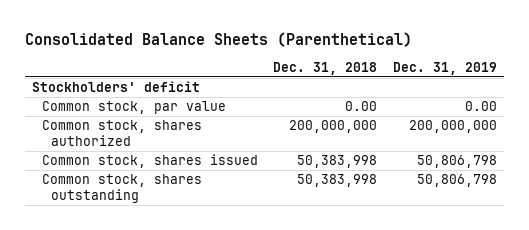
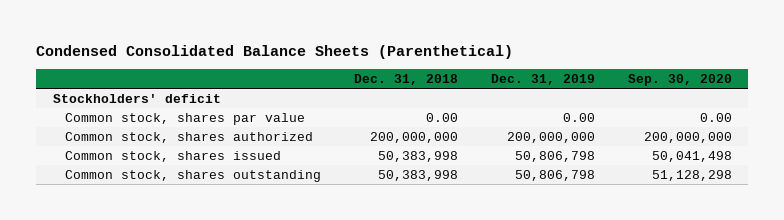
- Consolidated Balance Sheets (Parenthetical)
+ Condensed Consolidated Balance Sheets (Parenthetical)
- | Dec. 31, 2018 | Dec. 31, 2019
+ | Dec. 31, 2018 | Dec. 31, 2019 | Sep. 30, 2020
- Common stock, par value | 0.00 | 0.00
+ Common stock, shares par value | 0.00 | 0.00 | 0.00

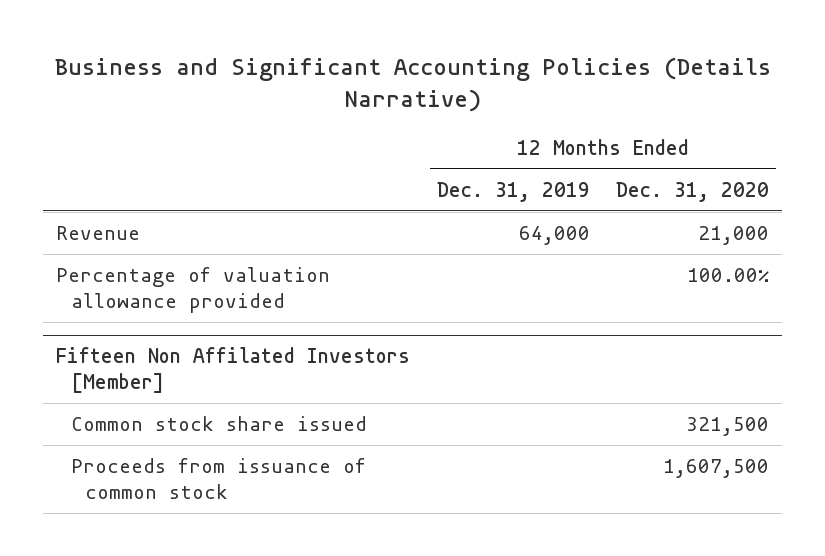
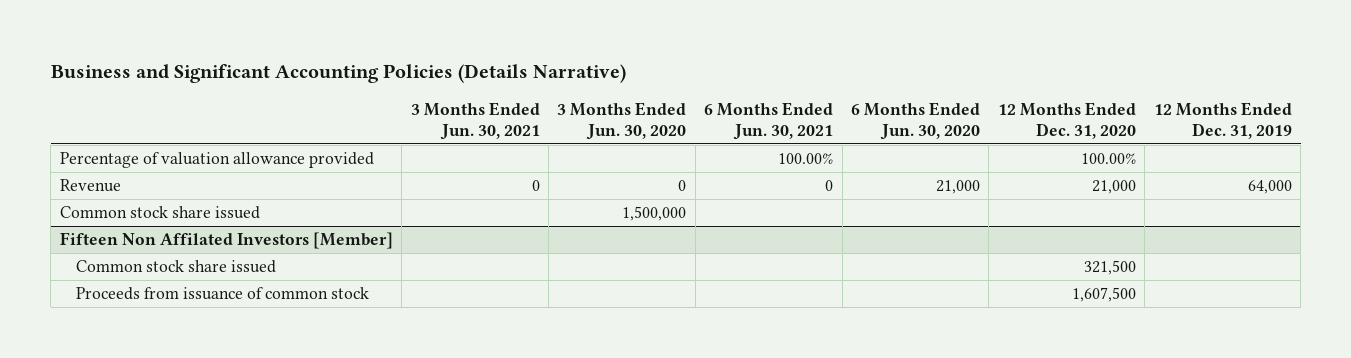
- | 12 Months Ended Dec. 31, 2019 | 12 Months Ended Dec. 31, 2020
+ | 3 Months Ended Jun. 30, 2021 | 3 Months Ended Jun. 30, 2020 | 6 Months Ended Jun. 30, 2021 | 6 Months Ended Jun. 30, 2020 | 12 Months Ended Dec. 31, 2020 | 12 Months Ended Dec. 31, 2019
moved down: Revenue | 0 | 0 | 0 | 21,000 | 21,000 | 64,000
+ Common stock share issued | | 1,500,000 | | | |

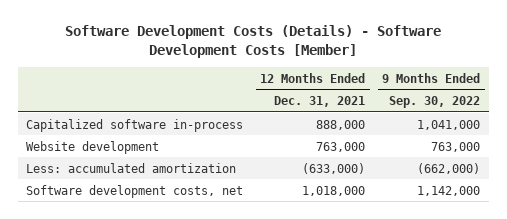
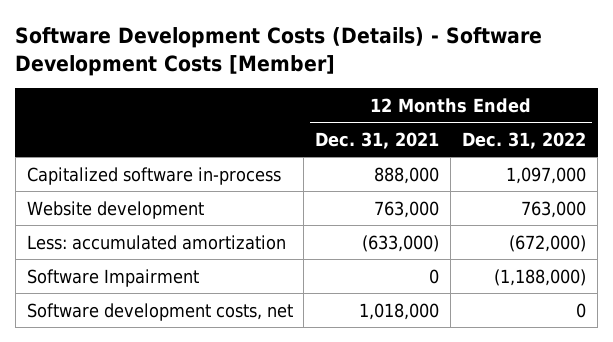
- | 12 Months Ended Dec. 31, 2021 | 9 Months Ended Sep. 30, 2022
+ | 12 Months Ended Dec. 31, 2021 | 12 Months Ended Dec. 31, 2022
+ Software Impairment | 0 | (1,188,000)

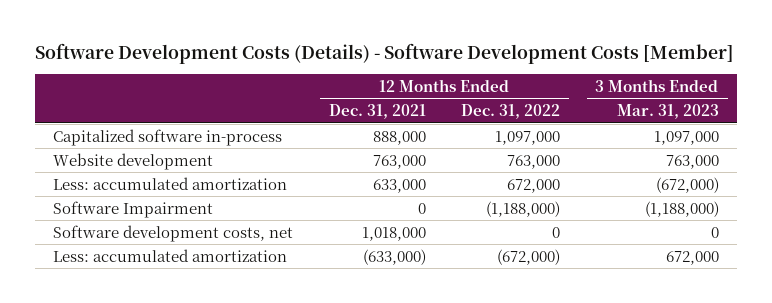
- | 12 Months Ended Dec. 31, 2021 | 12 Months Ended Dec. 31, 2022
+ | 12 Months Ended Dec. 31, 2021 | 12 Months Ended Dec. 31, 2022 | 3 Months Ended Mar. 31, 2023
+ Less: accumulated amortization | 633,000 | 672,000 | (672,000)
moved down: Less: accumulated amortization | (633,000) | (672,000) | 672,000

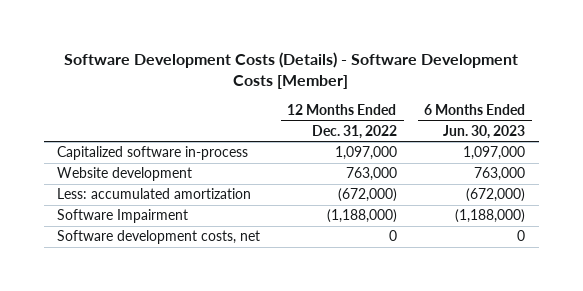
- | 12 Months Ended Dec. 31, 2021 | 12 Months Ended Dec. 31, 2022 | 3 Months Ended Mar. 31, 2023
+ | 12 Months Ended Dec. 31, 2022 | 6 Months Ended Jun. 30, 2023
- Less: accumulated amortization | 633,000 | 672,000 | (672,000)
moved up: Less: accumulated amortization | (672,000) | (672,000)

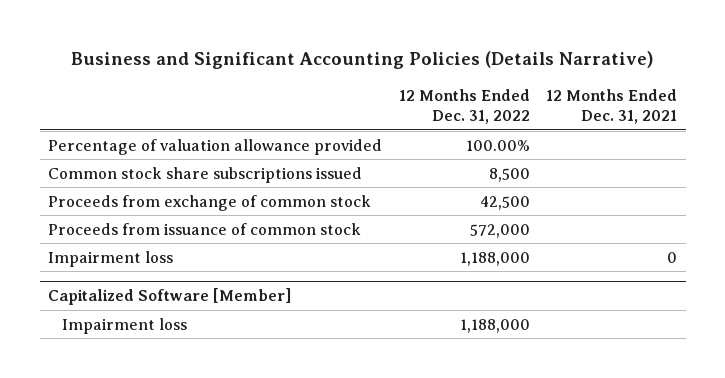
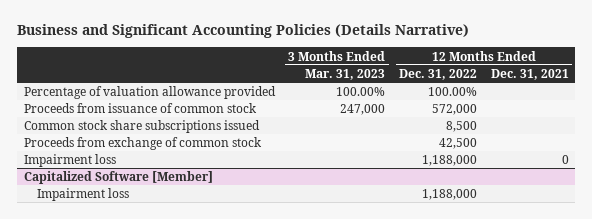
- | 12 Months Ended Dec. 31, 2022 | 12 Months Ended Dec. 31, 2021
+ | 3 Months Ended Mar. 31, 2023 | 12 Months Ended Dec. 31, 2022 | 12 Months Ended Dec. 31, 2021
moved up: Proceeds from issuance of common stock | 247,000 | 572,000 |

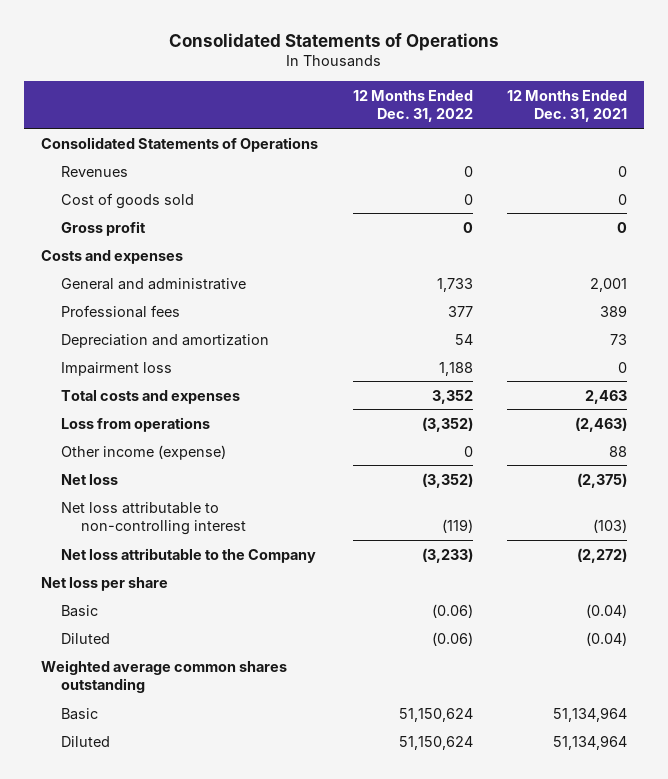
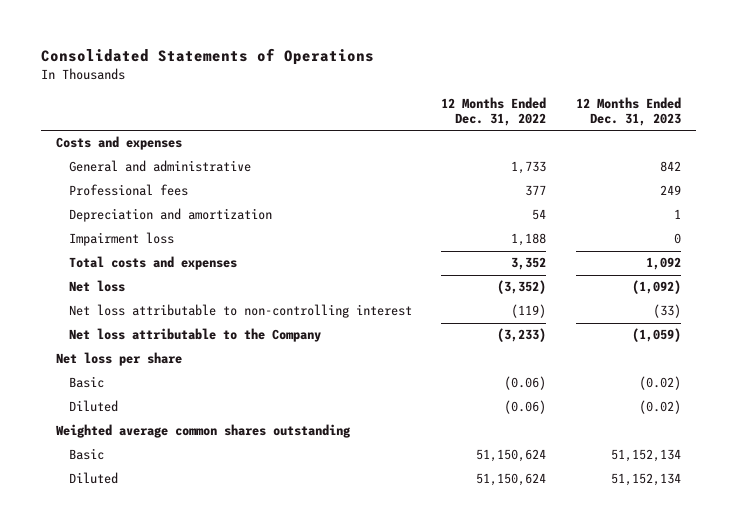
- | 12 Months Ended Dec. 31, 2022 | 12 Months Ended Dec. 31, 2021
+ | 12 Months Ended Dec. 31, 2022 | 12 Months Ended Dec. 31, 2023
- Consolidated Statements of Operations
- Revenues | 0 | 0
- Cost of goods sold | 0 | 0
- Gross profit | 0 | 0
- Loss from operations | (3,352) | (2,463)
- Other income (expense) | 0 | 88

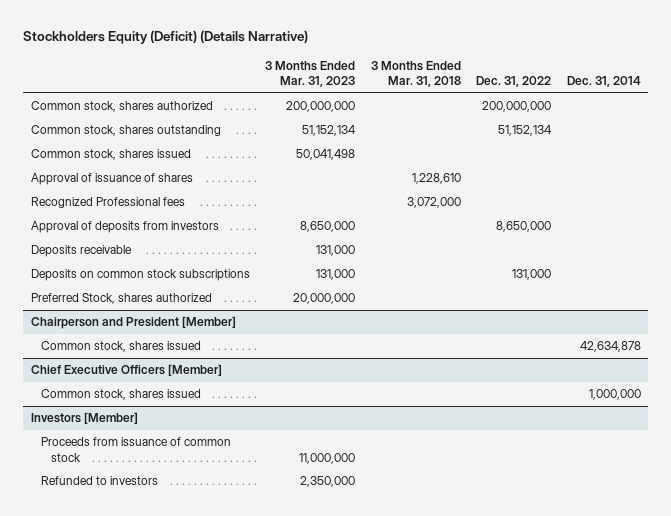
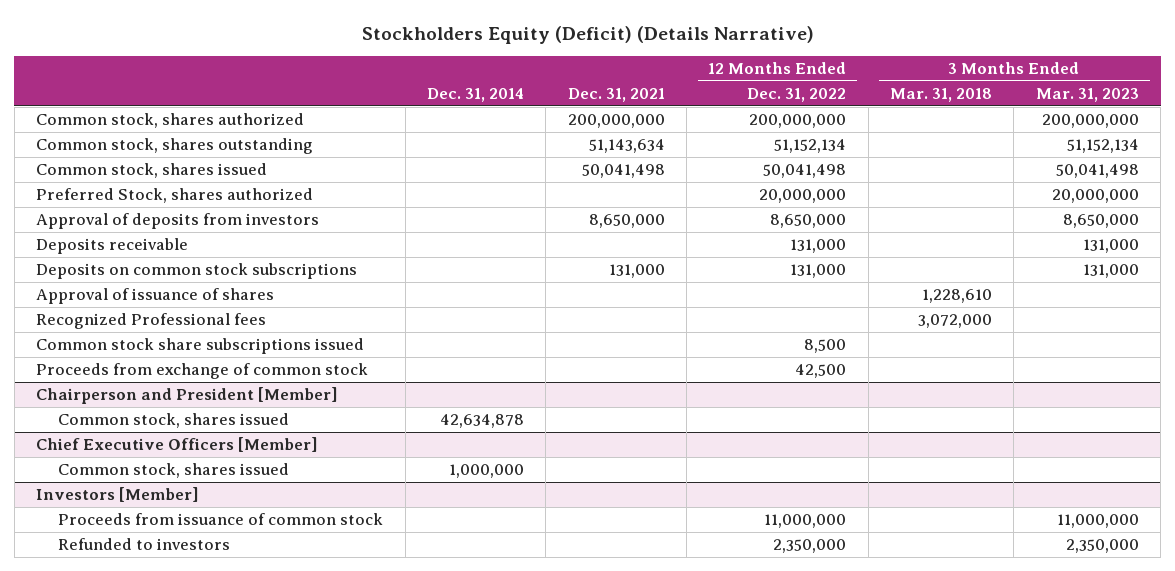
- | 3 Months Ended Mar. 31, 2023 | 3 Months Ended Mar. 31, 2018 | Dec. 31, 2022 | Dec. 31, 2014
+ | Dec. 31, 2014 | Dec. 31, 2021 | 12 Months Ended Dec. 31, 2022 | 3 Months Ended Mar. 31, 2018 | 3 Months Ended Mar. 31, 2023
moved up: Preferred Stock, shares authorized | | | 20,000,000 | | 20,000,000
moved down: Approval of issuance of shares | | | | 1,228,610 |
moved down: Recognized Professional fees | | | | 3,072,000 |
+ Common stock share subscriptions issued | | | 8,500 | |
+ Proceeds from exchange of common stock | | | 42,500 | |

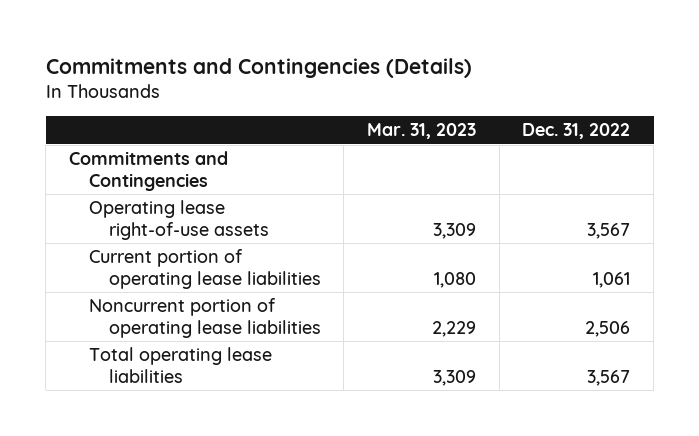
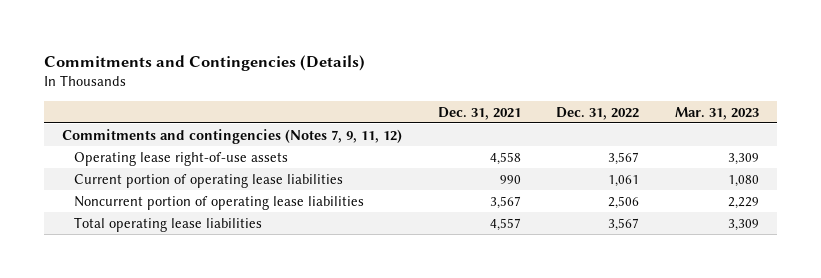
- | Mar. 31, 2023 | Dec. 31, 2022
+ | Dec. 31, 2021 | Dec. 31, 2022 | Mar. 31, 2023
- Commitments and Contingencies
+ Commitments and contingencies (Notes 7, 9, 11, 12)

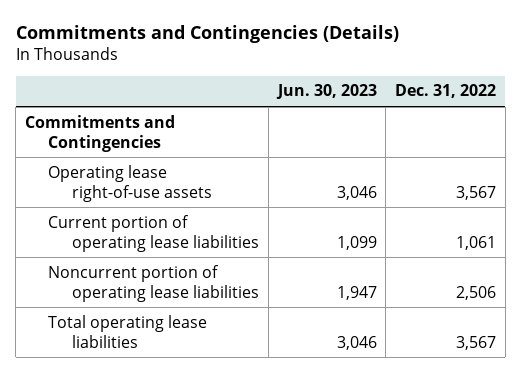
- | Dec. 31, 2021 | Dec. 31, 2022 | Mar. 31, 2023
+ | Jun. 30, 2023 | Dec. 31, 2022
- Commitments and contingencies (Notes 7, 9, 11, 12)
+ Commitments and Contingencies

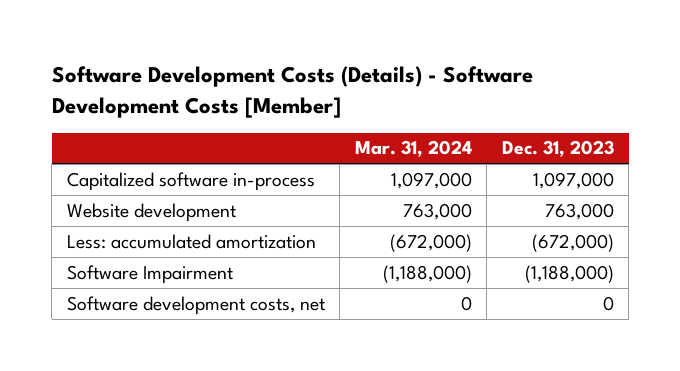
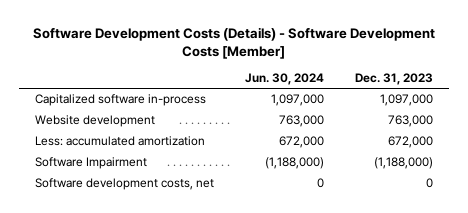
- | Mar. 31, 2024 | Dec. 31, 2023
+ | Jun. 30, 2024 | Dec. 31, 2023
- Less: accumulated amortization | (672,000) | (672,000)
+ Less: accumulated amortization | 672,000 | 672,000

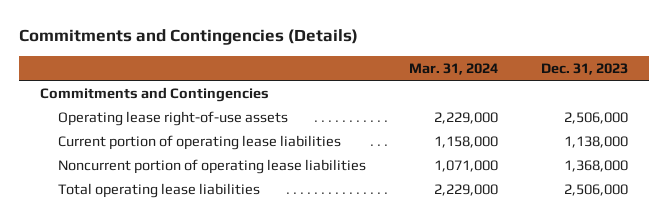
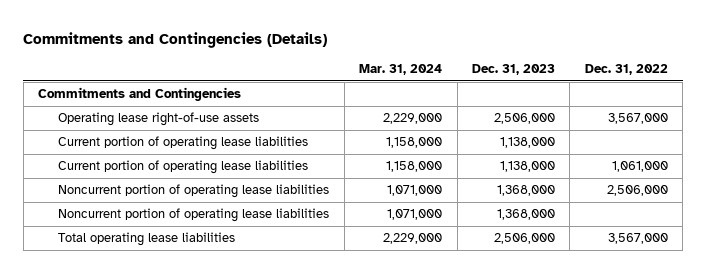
- | Mar. 31, 2024 | Dec. 31, 2023
+ | Mar. 31, 2024 | Dec. 31, 2023 | Dec. 31, 2022
+ Current portion of operating lease liabilities | 1,158,000 | 1,138,000 | 1,061,000
+ Noncurrent portion of operating lease liabilities | 1,071,000 | 1,368,000 |

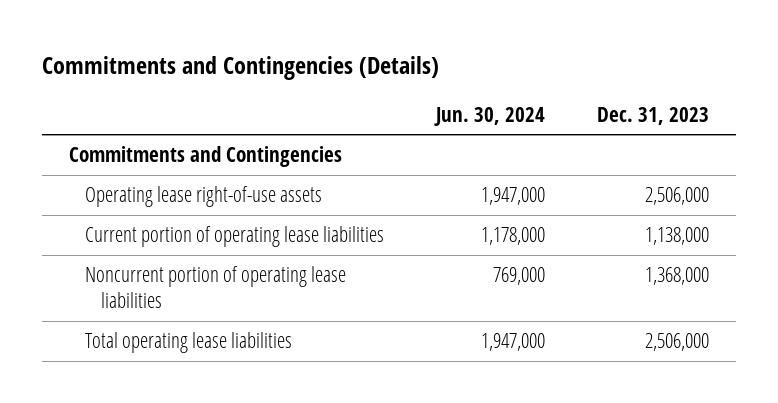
- | Mar. 31, 2024 | Dec. 31, 2023 | Dec. 31, 2022
+ | Jun. 30, 2024 | Dec. 31, 2023
- Current portion of operating lease liabilities | 1,158,000 | 1,138,000 | 1,061,000
- Noncurrent portion of operating lease liabilities | 1,071,000 | 1,368,000 |

